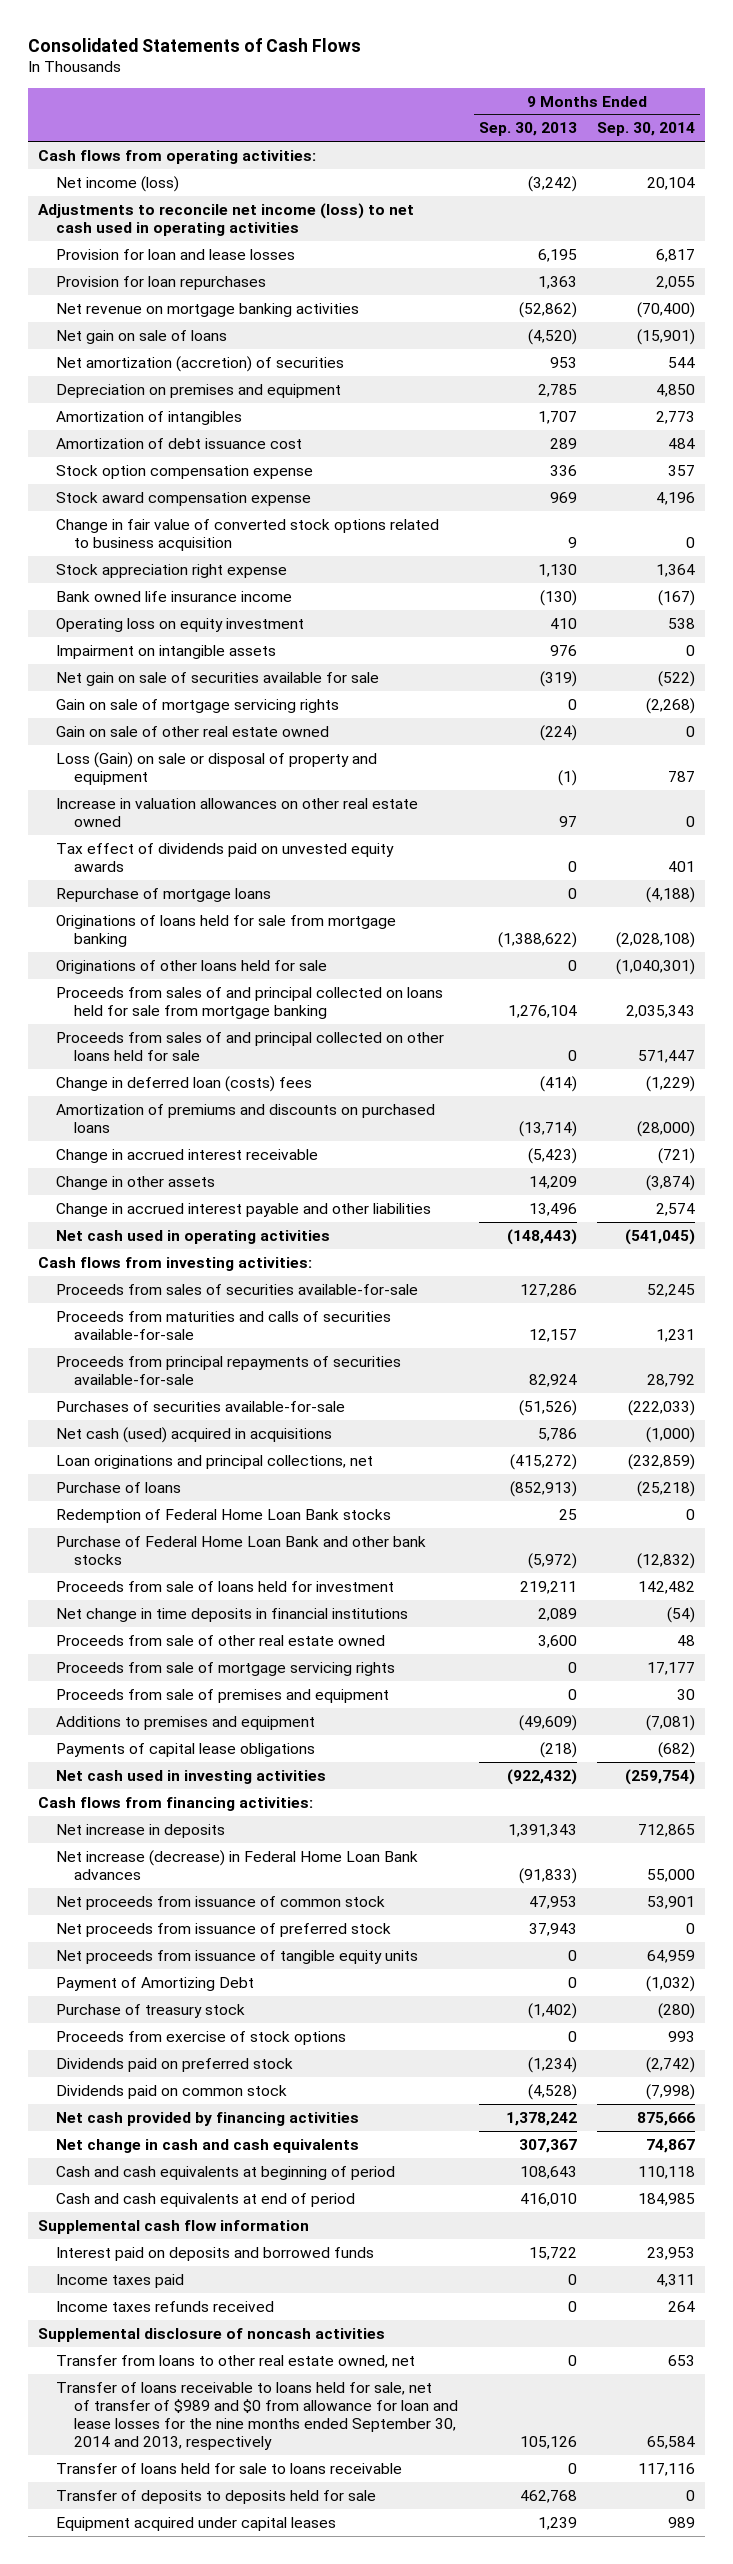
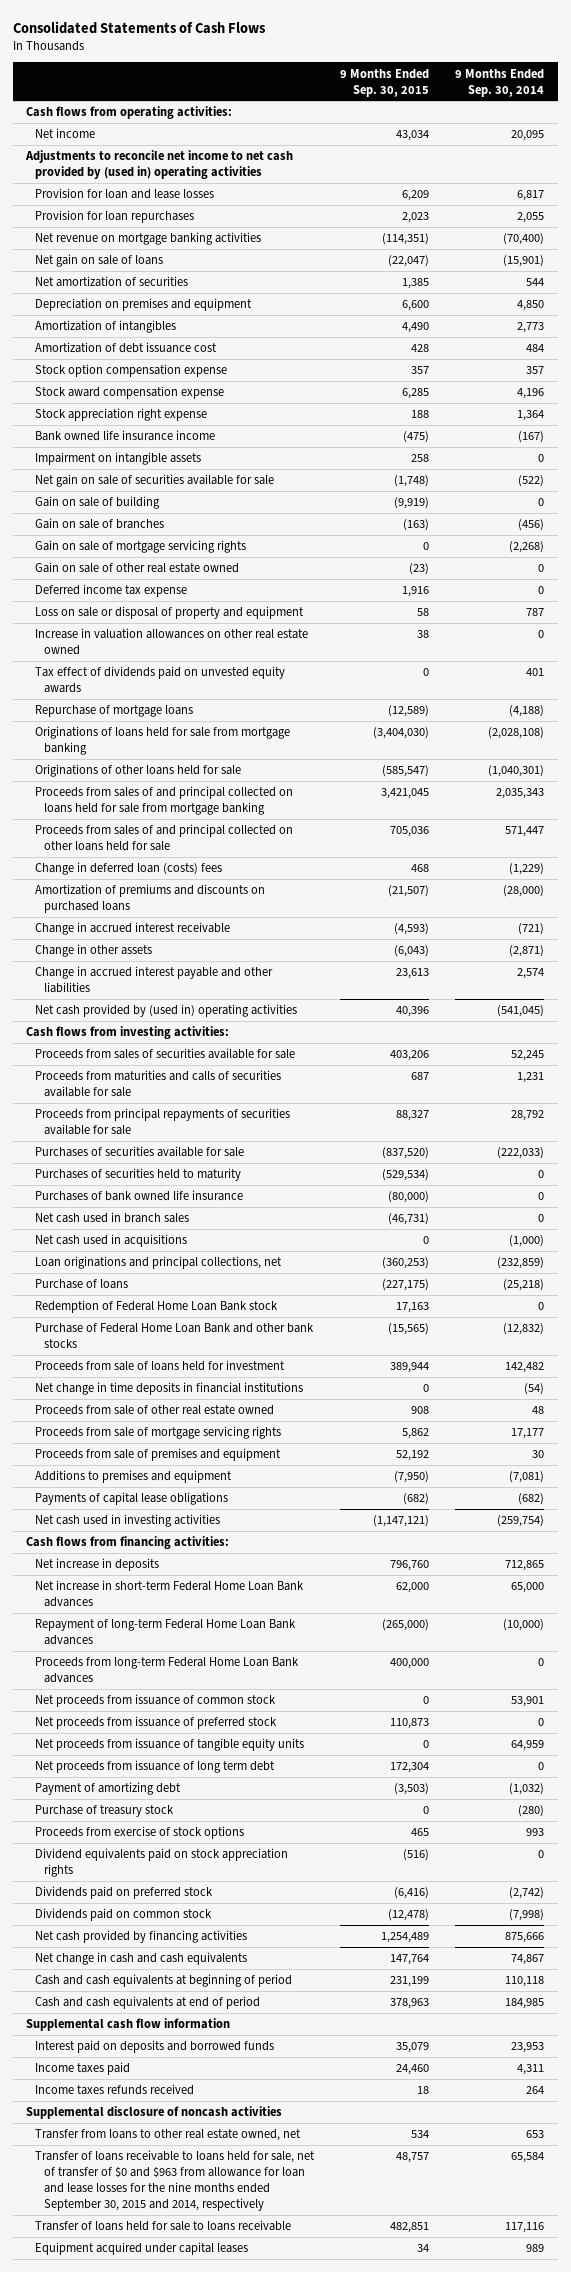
- | 9 Months Ended Sep. 30, 2013 | 9 Months Ended Sep. 30, 2014
+ | 9 Months Ended Sep. 30, 2015 | 9 Months Ended Sep. 30, 2014
- Net income (loss) | (3,242) | 20,104
- Adjustments to reconcile net income (loss) to net cash used in operating activities
+ Net income | 43,034 | 20,095
+ Adjustments to reconcile net income to net cash provided by (used in) operating activities
- Net amortization (accretion) of securities | 953 | 544
+ Net amortization of securities | 1,385 | 544
- Change in fair value of converted stock options related to business acquisition | 9 | 0
- Operating loss on equity investment | 410 | 538
+ Gain on sale of building | (9,919) | 0
+ Gain on sale of branches | (163) | (456)
- Loss (Gain) on sale or disposal of property and equipment | (1) | 787
+ Deferred income tax expense | 1,916 | 0
+ Loss on sale or disposal of property and equipment | 58 | 787
- Change in other assets | 14,209 | (3,874)
+ Change in other assets | (6,043) | (2,871)
- Net cash used in operating activities | (148,443) | (541,045)
+ Net cash provided by (used in) operating activities | 40,396 | (541,045)
- Proceeds from sales of securities available-for-sale | 127,286 | 52,245
- Proceeds from maturities and calls of securities available-for-sale | 12,157 | 1,231
- Proceeds from principal repayments of securities available-for-sale | 82,924 | 28,792
- Purchases of securities available-for-sale | (51,526) | (222,033)
- Net cash (used) acquired in acquisitions | 5,786 | (1,000)
+ Proceeds from sales of securities available for sale | 403,206 | 52,245
+ Proceeds from maturities and calls of securities available for sale | 687 | 1,231
+ Proceeds from principal repayments of securities available for sale | 88,327 | 28,792
+ Purchases of securities available for sale | (837,520) | (222,033)
+ Purchases of securities held to maturity | (529,534) | 0
+ Purchases of bank owned life insurance | (80,000) | 0
+ Net cash used in branch sales | (46,731) | 0
+ Net cash used in acquisitions | 0 | (1,000)
- Redemption of Federal Home Loan Bank stocks | 25 | 0
+ Redemption of Federal Home Loan Bank stock | 17,163 | 0
- Net increase (decrease) in Federal Home Loan Bank advances | (91,833) | 55,000
+ Net increase in short-term Federal Home Loan Bank advances | 62,000 | 65,000
+ Repayment of long-term Federal Home Loan Bank advances | (265,000) | (10,000)
+ Proceeds from long-term Federal Home Loan Bank advances | 400,000 | 0
- Payment of Amortizing Debt | 0 | (1,032)
+ Net proceeds from issuance of long term debt | 172,304 | 0
+ Payment of amortizing debt | (3,503) | (1,032)
+ Dividend equivalents paid on stock appreciation rights | (516) | 0
- Transfer of loans receivable to loans held for sale, net of transfer of $989 and $0 from allowance for loan and lease losses for the nine months ended September 30, 2014 and 2013, respectively | 105,126 | 65,584
+ Transfer of loans receivable to loans held for sale, net of transfer of $0 and $963 from allowance for loan and lease losses for the nine months ended September 30, 2015 and 2014, respectively | 48,757 | 65,584
- Transfer of deposits to deposits held for sale | 462,768 | 0

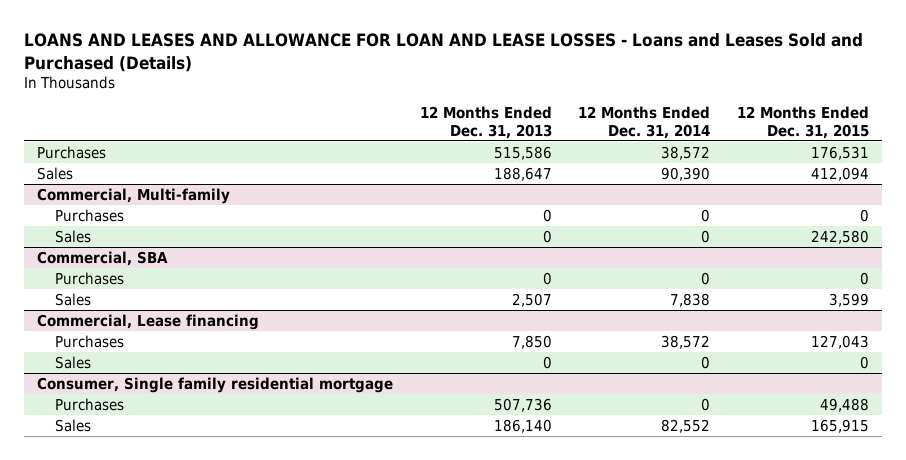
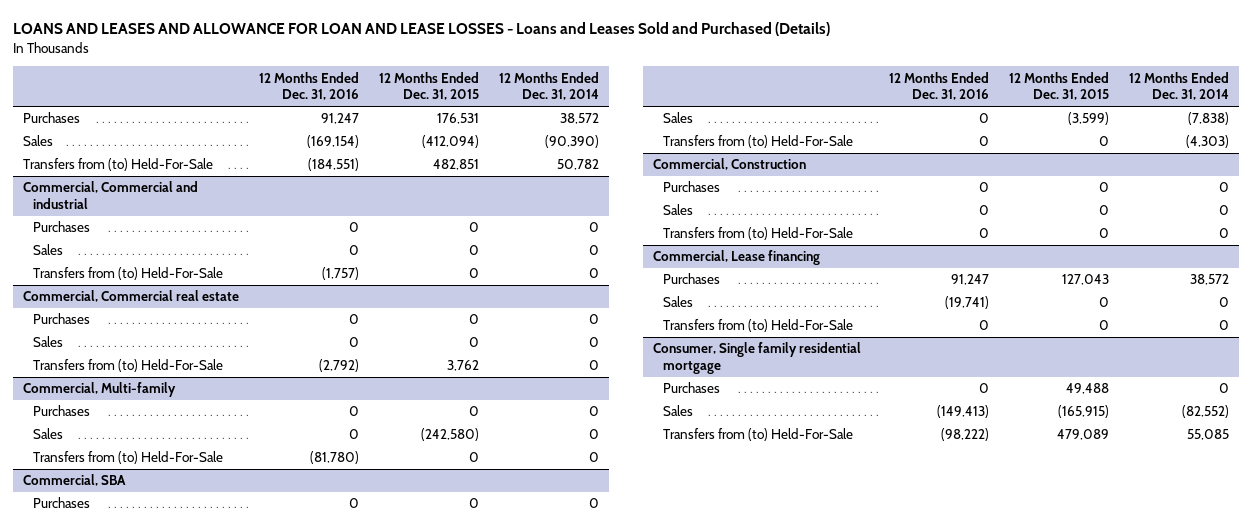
- | 12 Months Ended Dec. 31, 2013 | 12 Months Ended Dec. 31, 2014 | 12 Months Ended Dec. 31, 2015
+ | 12 Months Ended Dec. 31, 2016 | 12 Months Ended Dec. 31, 2015 | 12 Months Ended Dec. 31, 2014
- Sales | 188,647 | 90,390 | 412,094
+ Sales | (169,154) | (412,094) | (90,390)
+ Transfers from (to) Held-For-Sale | (184,551) | 482,851 | 50,782
+ Commercial, Commercial and industrial
+ Purchases | 0 | 0 | 0
+ Sales | 0 | 0 | 0
+ Transfers from (to) Held-For-Sale | (1,757) | 0 | 0
+ Commercial, Commercial real estate
+ Purchases | 0 | 0 | 0
+ Sales | 0 | 0 | 0
+ Transfers from (to) Held-For-Sale | (2,792) | 3,762 | 0
@ Commercial, Multi-family
- Sales | 0 | 0 | 242,580
+ Sales | 0 | (242,580) | 0
+ Transfers from (to) Held-For-Sale | (81,780) | 0 | 0
@ Commercial, SBA
- Sales | 2,507 | 7,838 | 3,599
+ Sales | 0 | (3,599) | (7,838)
+ Transfers from (to) Held-For-Sale | 0 | 0 | (4,303)
+ Commercial, Construction
+ Purchases | 0 | 0 | 0
+ Sales | 0 | 0 | 0
+ Transfers from (to) Held-For-Sale | 0 | 0 | 0
@ Commercial, Lease financing
+ Transfers from (to) Held-For-Sale | 0 | 0 | 0
@ Consumer, Single family residential mortgage
- Sales | 186,140 | 82,552 | 165,915
+ Sales | (149,413) | (165,915) | (82,552)
+ Transfers from (to) Held-For-Sale | (98,222) | 479,089 | 55,085

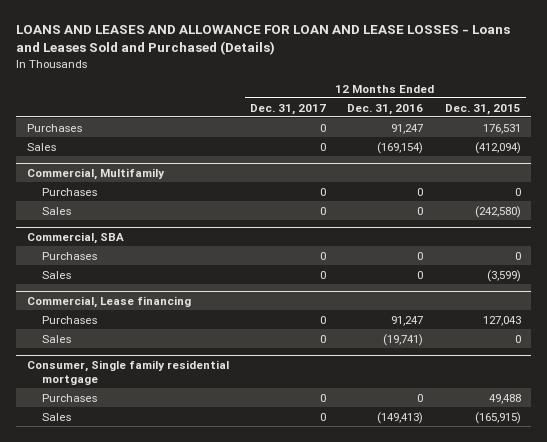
- | 12 Months Ended Dec. 31, 2016 | 12 Months Ended Dec. 31, 2015 | 12 Months Ended Dec. 31, 2014
+ | 12 Months Ended Dec. 31, 2017 | 12 Months Ended Dec. 31, 2016 | 12 Months Ended Dec. 31, 2015
- Transfers from (to) Held-For-Sale | (184,551) | 482,851 | 50,782
- Commercial, Commercial and industrial
- Purchases | 0 | 0 | 0
- Sales | 0 | 0 | 0
- Transfers from (to) Held-For-Sale | (1,757) | 0 | 0
- Commercial, Commercial real estate
- Purchases | 0 | 0 | 0
- Sales | 0 | 0 | 0
- Transfers from (to) Held-For-Sale | (2,792) | 3,762 | 0
- Commercial, Multi-family
+ Commercial, Multifamily
- Transfers from (to) Held-For-Sale | (81,780) | 0 | 0
@ Commercial, SBA
- Transfers from (to) Held-For-Sale | 0 | 0 | (4,303)
- Commercial, Construction
- Purchases | 0 | 0 | 0
- Sales | 0 | 0 | 0
- Transfers from (to) Held-For-Sale | 0 | 0 | 0
@ Commercial, Lease financing
- Transfers from (to) Held-For-Sale | 0 | 0 | 0
@ Consumer, Single family residential mortgage
- Transfers from (to) Held-For-Sale | (98,222) | 479,089 | 55,085

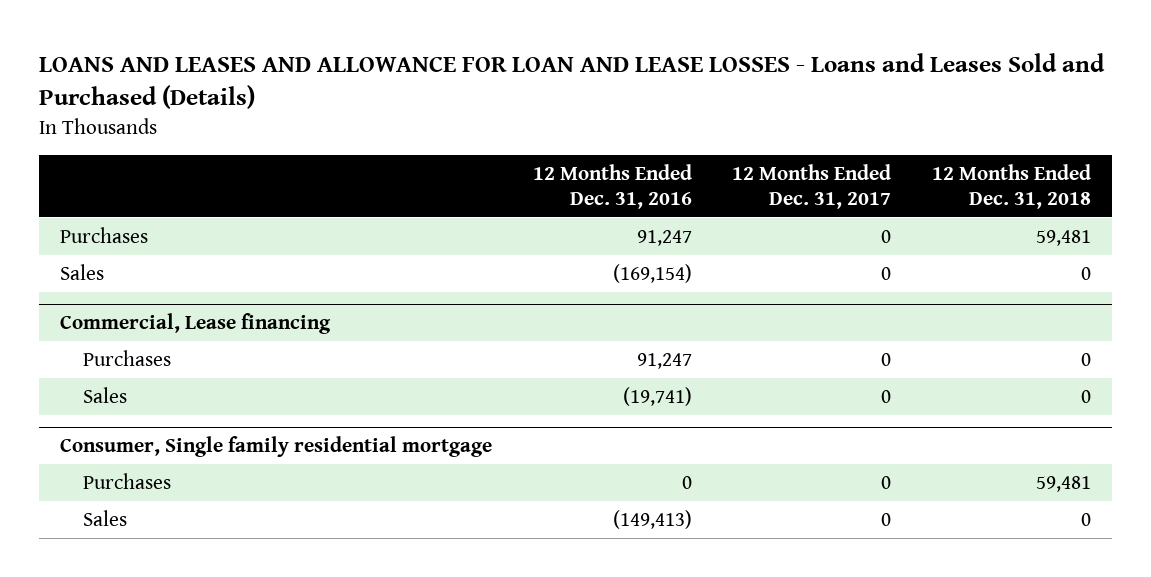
- | 12 Months Ended Dec. 31, 2017 | 12 Months Ended Dec. 31, 2016 | 12 Months Ended Dec. 31, 2015
+ | 12 Months Ended Dec. 31, 2016 | 12 Months Ended Dec. 31, 2017 | 12 Months Ended Dec. 31, 2018
- Commercial, Multifamily
- Purchases | 0 | 0 | 0
- Sales | 0 | 0 | (242,580)
- Commercial, SBA
- Purchases | 0 | 0 | 0
- Sales | 0 | 0 | (3,599)

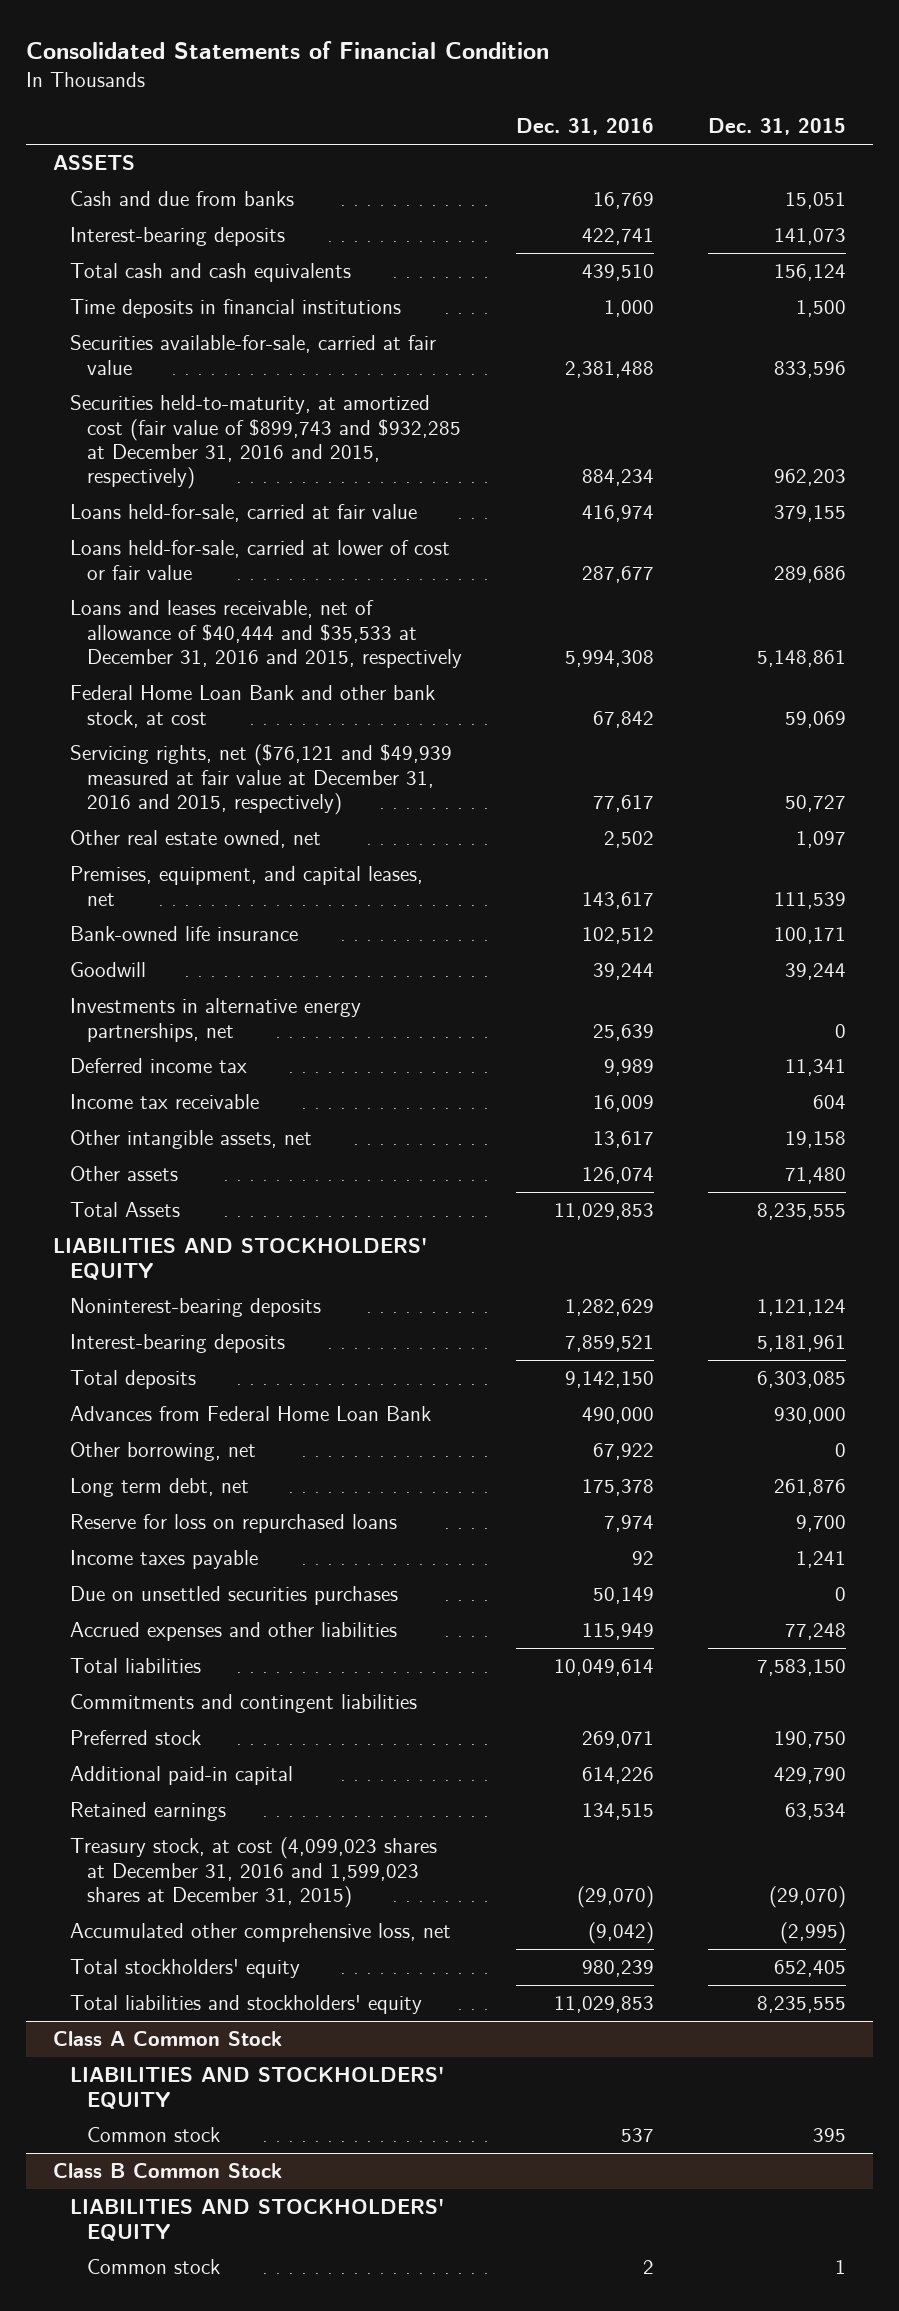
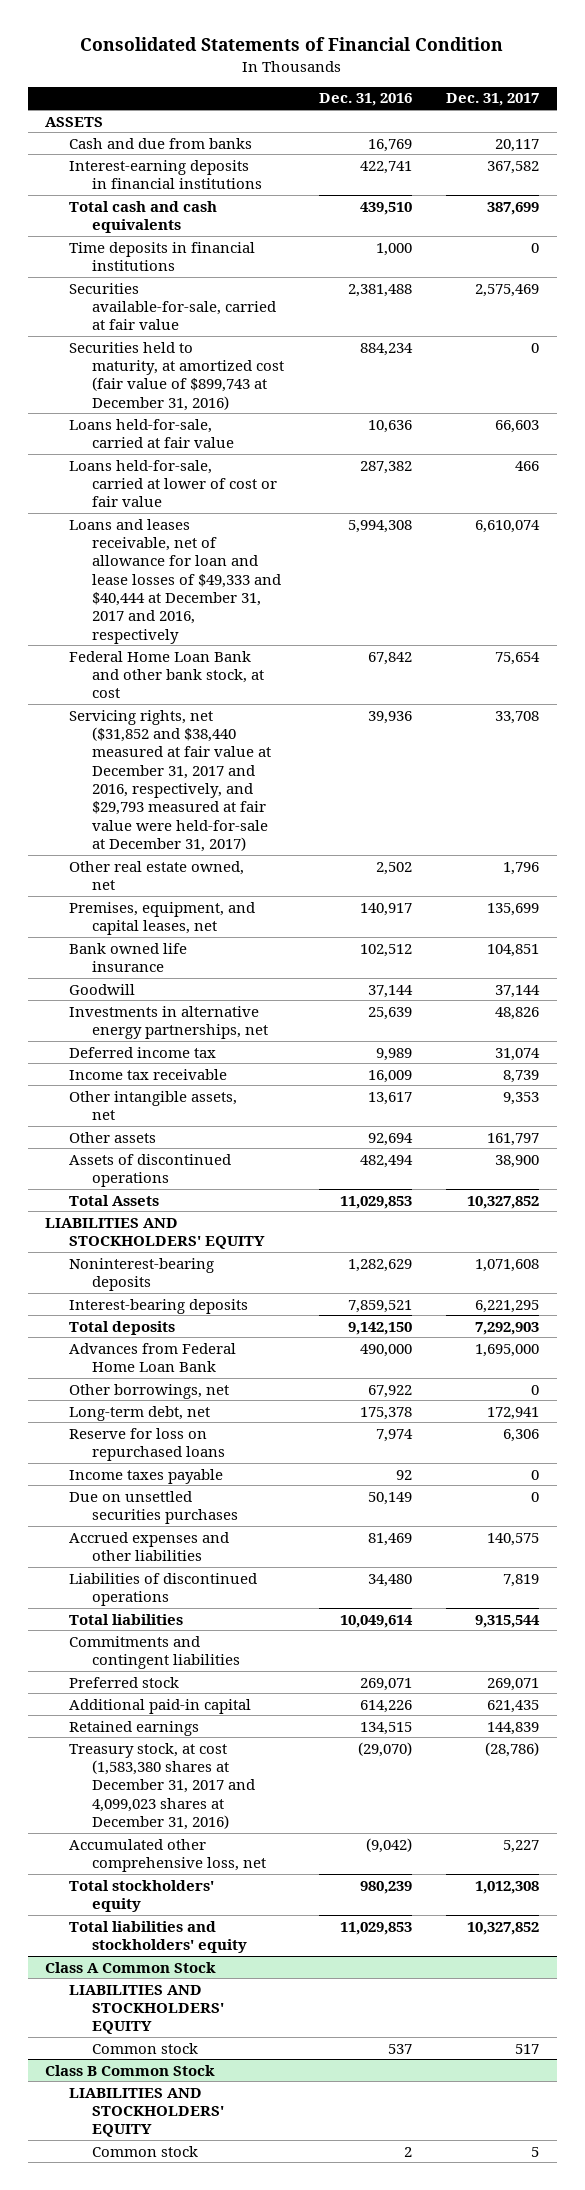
- | Dec. 31, 2016 | Dec. 31, 2015
+ | Dec. 31, 2016 | Dec. 31, 2017
- Interest-bearing deposits | 422,741 | 141,073
+ Interest-earning deposits in financial institutions | 422,741 | 367,582
- Securities held-to-maturity, at amortized cost (fair value of $899,743 and $932,285 at December 31, 2016 and 2015, respectively) | 884,234 | 962,203
- Loans held-for-sale, carried at fair value | 416,974 | 379,155
- Loans held-for-sale, carried at lower of cost or fair value | 287,677 | 289,686
- Loans and leases receivable, net of allowance of $40,444 and $35,533 at December 31, 2016 and 2015, respectively | 5,994,308 | 5,148,861
+ Securities held to maturity, at amortized cost (fair value of $899,743 at December 31, 2016) | 884,234 | 0
+ Loans held-for-sale, carried at fair value | 10,636 | 66,603
+ Loans held-for-sale, carried at lower of cost or fair value | 287,382 | 466
+ Loans and leases receivable, net of allowance for loan and lease losses of $49,333 and $40,444 at December 31, 2017 and 2016, respectively | 5,994,308 | 6,610,074
- Servicing rights, net ($76,121 and $49,939 measured at fair value at December 31, 2016 and 2015, respectively) | 77,617 | 50,727
+ Servicing rights, net ($31,852 and $38,440 measured at fair value at December 31, 2017 and 2016, respectively, and $29,793 measured at fair value were held-for-sale at December 31, 2017) | 39,936 | 33,708
- Premises, equipment, and capital leases, net | 143,617 | 111,539
- Bank-owned life insurance | 102,512 | 100,171
- Goodwill | 39,244 | 39,244
+ Premises, equipment, and capital leases, net | 140,917 | 135,699
+ Bank owned life insurance | 102,512 | 104,851
+ Goodwill | 37,144 | 37,144
- Other assets | 126,074 | 71,480
+ Other assets | 92,694 | 161,797
+ Assets of discontinued operations | 482,494 | 38,900
- Other borrowing, net | 67,922 | 0
- Long term debt, net | 175,378 | 261,876
+ Other borrowings, net | 67,922 | 0
+ Long-term debt, net | 175,378 | 172,941
- Accrued expenses and other liabilities | 115,949 | 77,248
+ Accrued expenses and other liabilities | 81,469 | 140,575
+ Liabilities of discontinued operations | 34,480 | 7,819
- Treasury stock, at cost (4,099,023 shares at December 31, 2016 and 1,599,023 shares at December 31, 2015) | (29,070) | (29,070)
+ Treasury stock, at cost (1,583,380 shares at December 31, 2017 and 4,099,023 shares at December 31, 2016) | (29,070) | (28,786)

